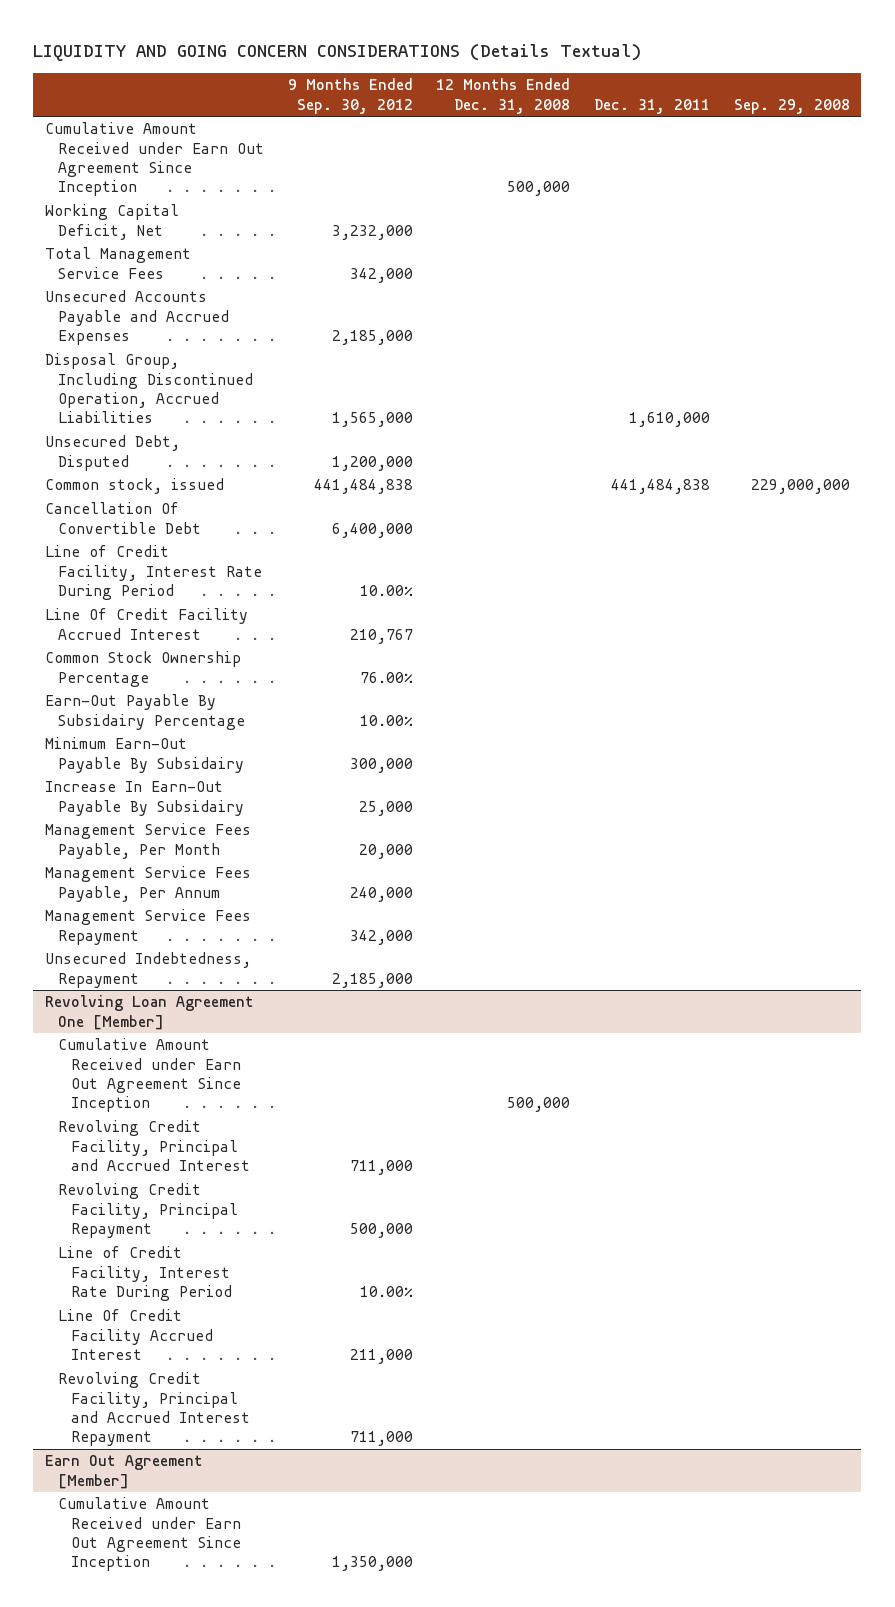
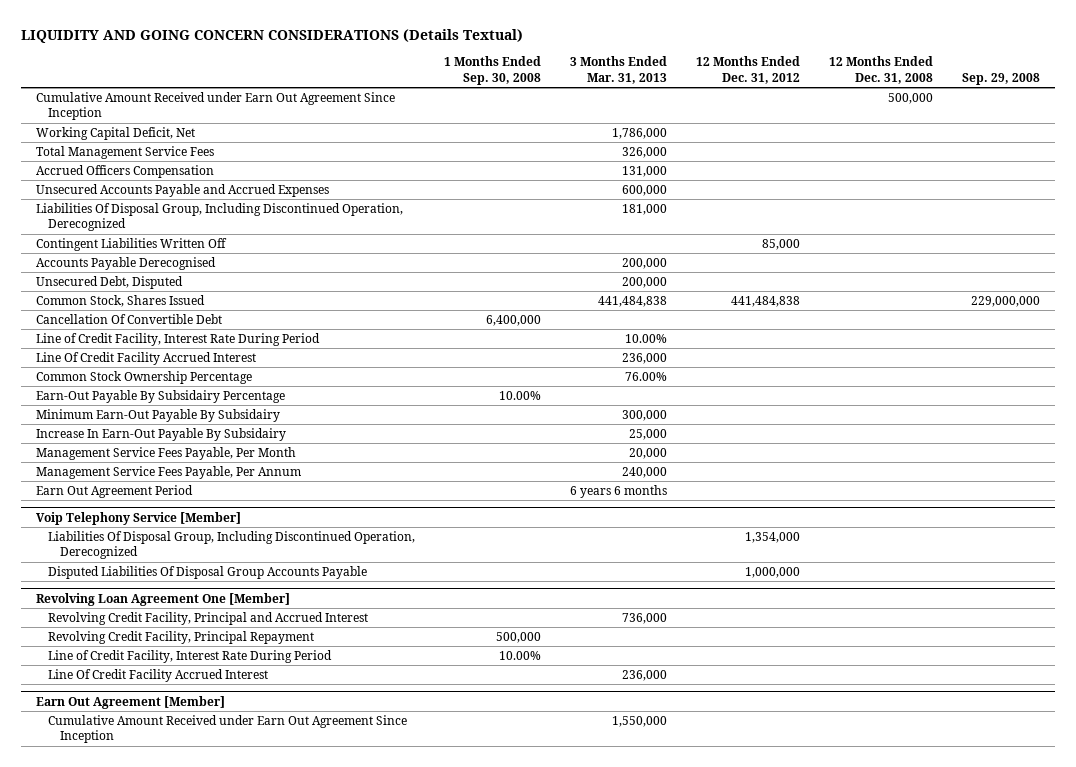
- | 9 Months Ended Sep. 30, 2012 | 12 Months Ended Dec. 31, 2008 | Dec. 31, 2011 | Sep. 29, 2008
+ | 1 Months Ended Sep. 30, 2008 | 3 Months Ended Mar. 31, 2013 | 12 Months Ended Dec. 31, 2012 | 12 Months Ended Dec. 31, 2008 | Sep. 29, 2008
+ Accrued Officers Compensation | | 131,000 | | |
- Disposal Group, Including Discontinued Operation, Accrued Liabilities | 1,565,000 | | 1,610,000 |
+ Liabilities Of Disposal Group, Including Discontinued Operation, Derecognized | | 181,000 | | |
+ Contingent Liabilities Written Off | | | 85,000 | |
+ Accounts Payable Derecognised | | 200,000 | | |
- Common stock, issued | 441,484,838 | | 441,484,838 | 229,000,000
+ Common Stock, Shares Issued | | 441,484,838 | 441,484,838 | | 229,000,000
- Management Service Fees Repayment | 342,000 | | |
- Unsecured Indebtedness, Repayment | 2,185,000 | | |
+ Earn Out Agreement Period | | 6 years 6 months | | |
+ Voip Telephony Service [Member]
+ Liabilities Of Disposal Group, Including Discontinued Operation, Derecognized | | | 1,354,000 | |
+ Disputed Liabilities Of Disposal Group Accounts Payable | | | 1,000,000 | |
@ Revolving Loan Agreement One [Member]
- Cumulative Amount Received under Earn Out Agreement Since Inception | | 500,000 | |
- Revolving Credit Facility, Principal and Accrued Interest Repayment | 711,000 | | |

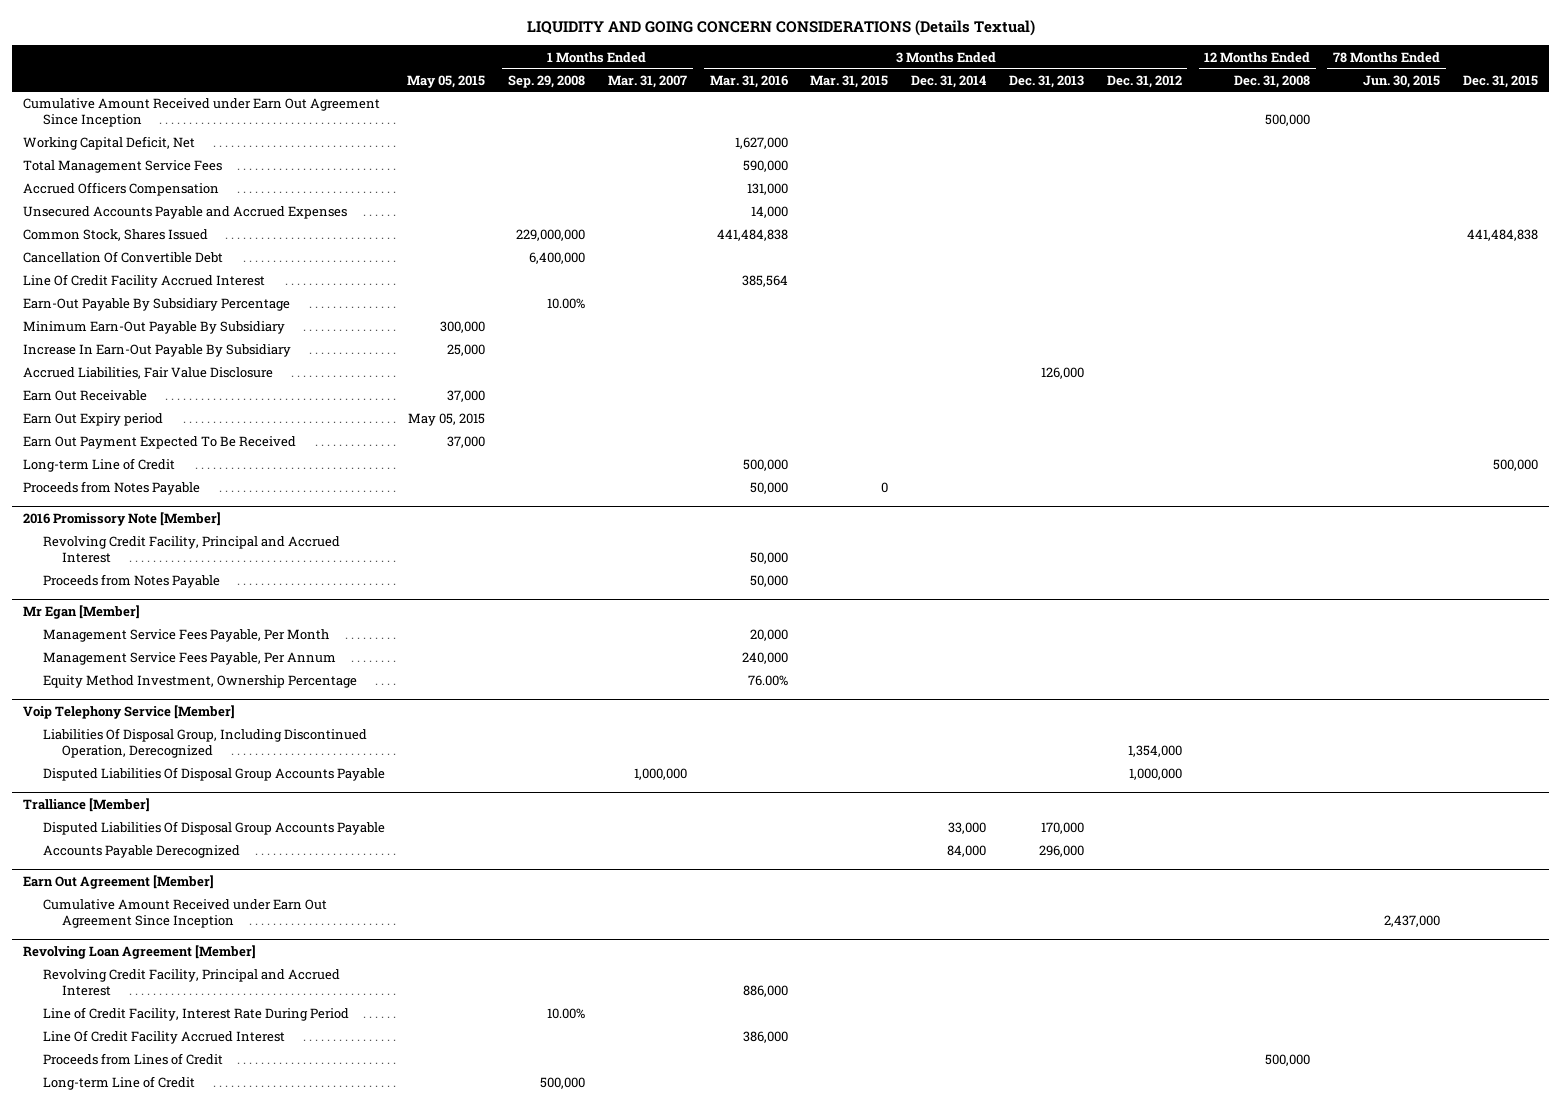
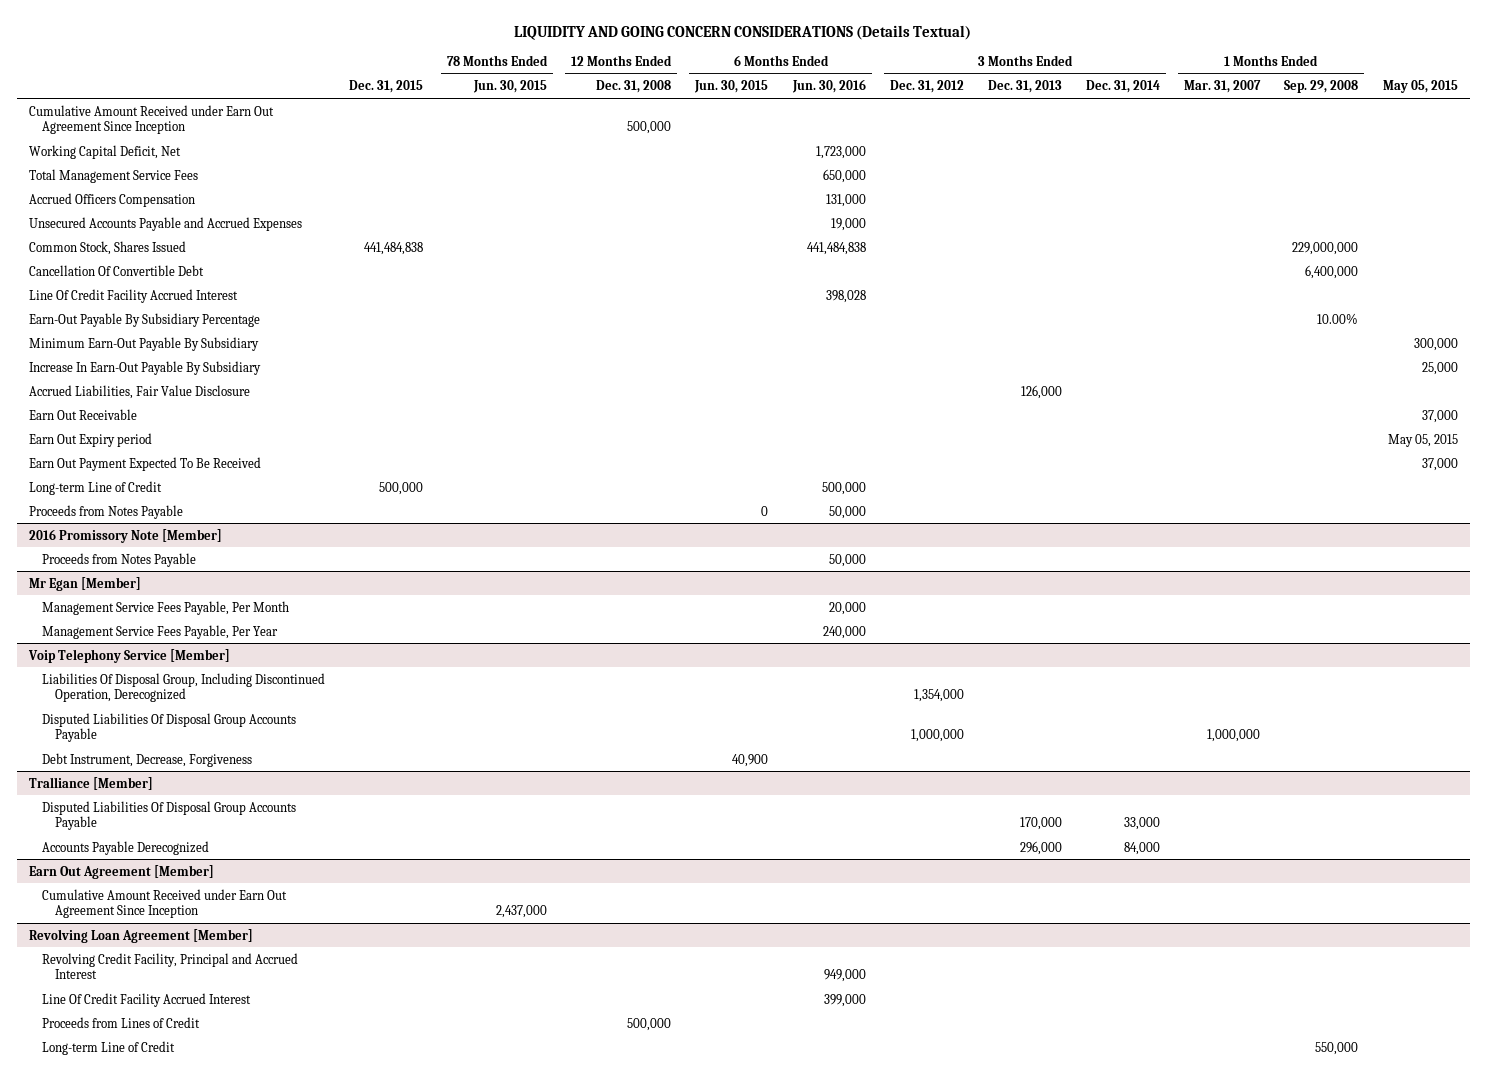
- | May 05, 2015 | 1 Months Ended Sep. 29, 2008 | 1 Months Ended Mar. 31, 2007 | 3 Months Ended Mar. 31, 2016 | 3 Months Ended Mar. 31, 2015 | 3 Months Ended Dec. 31, 2014 | 3 Months Ended Dec. 31, 2013 | 3 Months Ended Dec. 31, 2012 | 12 Months Ended Dec. 31, 2008 | 78 Months Ended Jun. 30, 2015 | Dec. 31, 2015
+ | Dec. 31, 2015 | 78 Months Ended Jun. 30, 2015 | 12 Months Ended Dec. 31, 2008 | 6 Months Ended Jun. 30, 2015 | 6 Months Ended Jun. 30, 2016 | 3 Months Ended Dec. 31, 2012 | 3 Months Ended Dec. 31, 2013 | 3 Months Ended Dec. 31, 2014 | 1 Months Ended Mar. 31, 2007 | 1 Months Ended Sep. 29, 2008 | May 05, 2015
@ 2016 Promissory Note [Member]
- Revolving Credit Facility, Principal and Accrued Interest | | | | 50,000 | | | | | | |
@ Mr Egan [Member]
- Management Service Fees Payable, Per Annum | | | | 240,000 | | | | | | |
- Equity Method Investment, Ownership Percentage | | | | 76.00% | | | | | | |
+ Management Service Fees Payable, Per Year | | | | | 240,000 | | | | | |
@ Voip Telephony Service [Member]
+ Debt Instrument, Decrease, Forgiveness | | | | 40,900 | | | | | | |
@ Revolving Loan Agreement [Member]
- Line of Credit Facility, Interest Rate During Period | | 10.00% | | | | | | | | |
- Long-term Line of Credit | | 500,000 | | | | | | | | |
+ Long-term Line of Credit | | | | | | | | | | 550,000 |

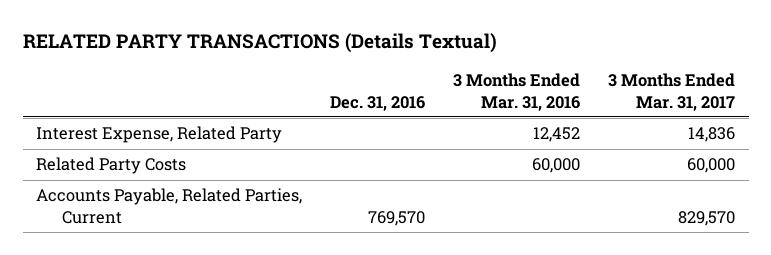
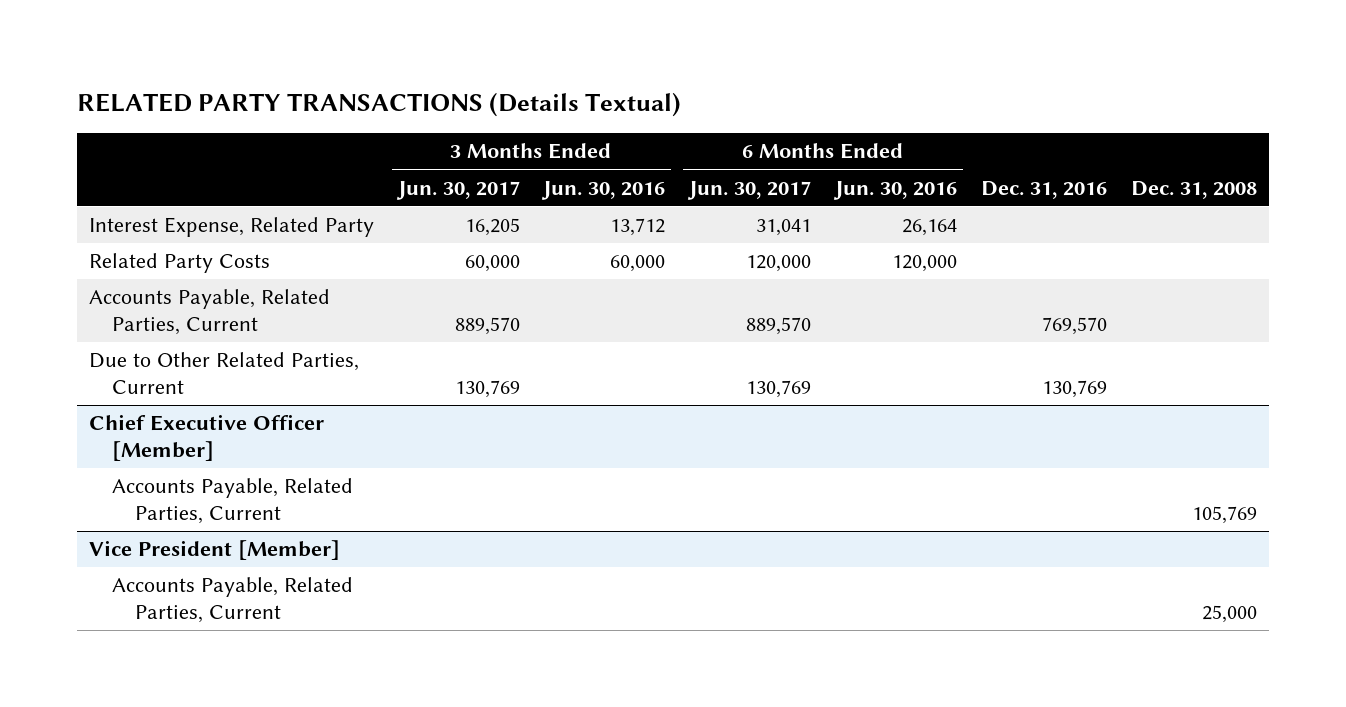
- | Dec. 31, 2016 | 3 Months Ended Mar. 31, 2016 | 3 Months Ended Mar. 31, 2017
+ | 3 Months Ended Jun. 30, 2017 | 3 Months Ended Jun. 30, 2016 | 6 Months Ended Jun. 30, 2017 | 6 Months Ended Jun. 30, 2016 | Dec. 31, 2016 | Dec. 31, 2008
+ Due to Other Related Parties, Current | 130,769 | | 130,769 | | 130,769 |
+ Chief Executive Officer [Member]
+ Accounts Payable, Related Parties, Current | | | | | | 105,769
+ Vice President [Member]
+ Accounts Payable, Related Parties, Current | | | | | | 25,000

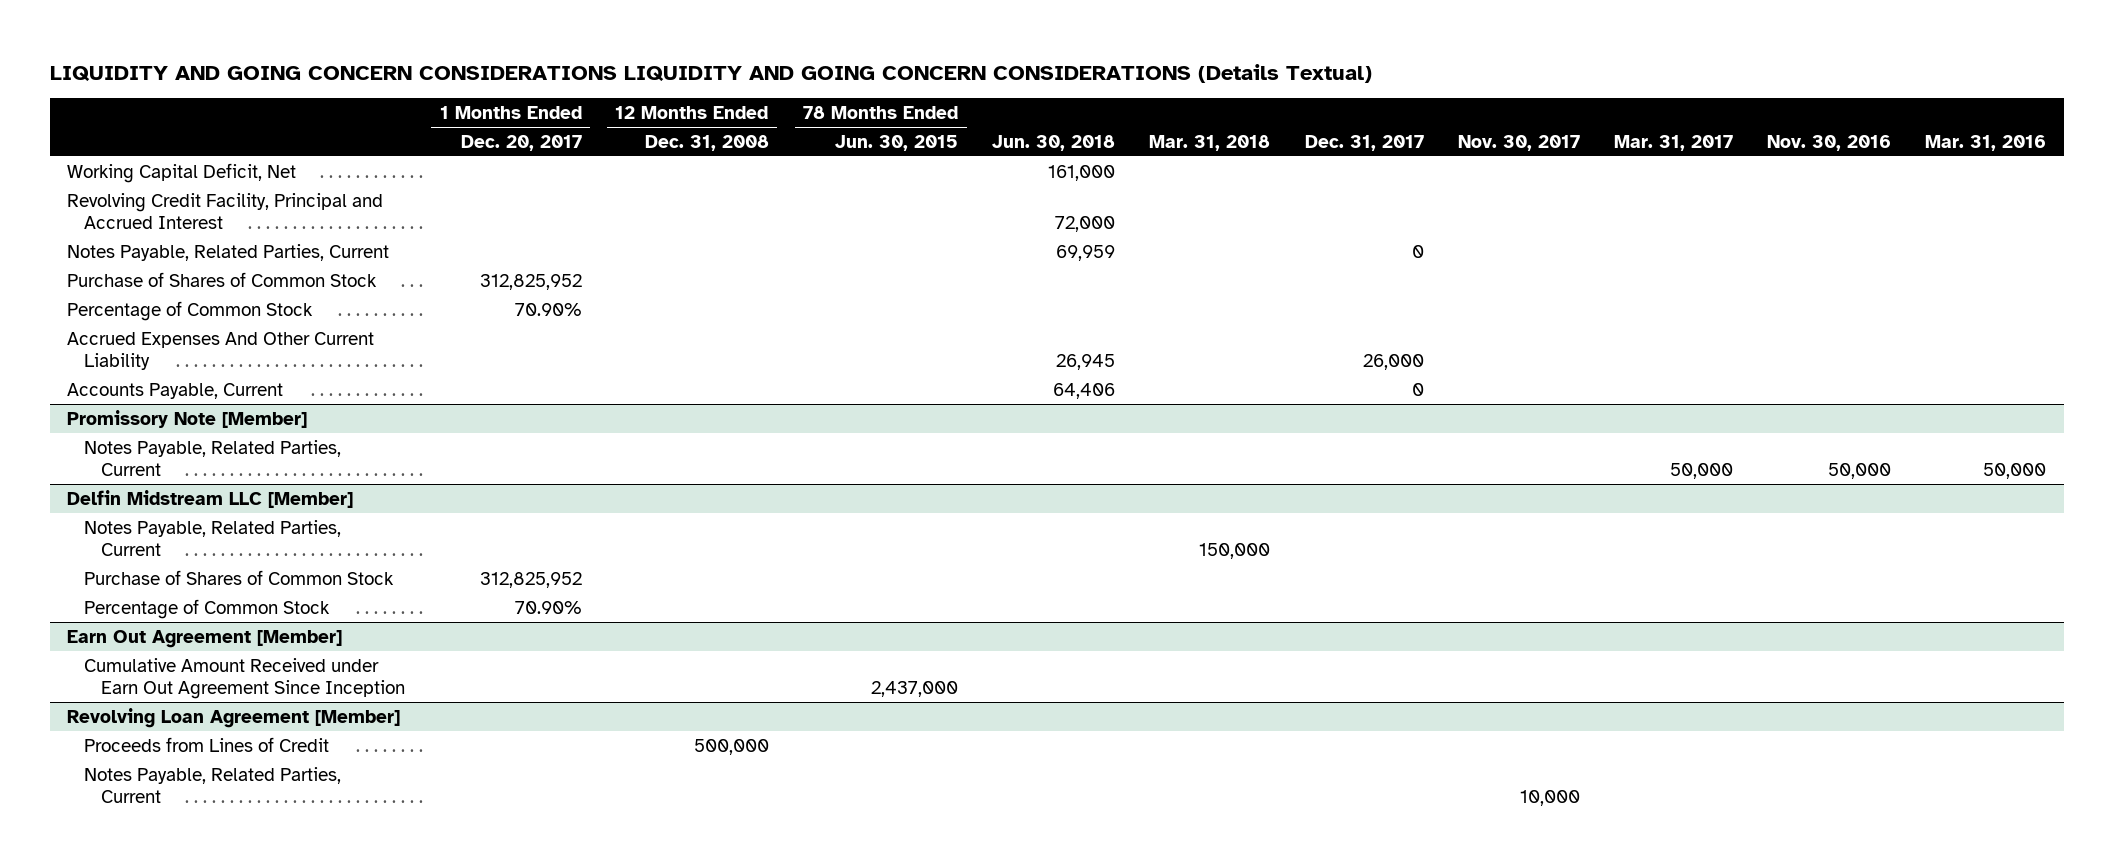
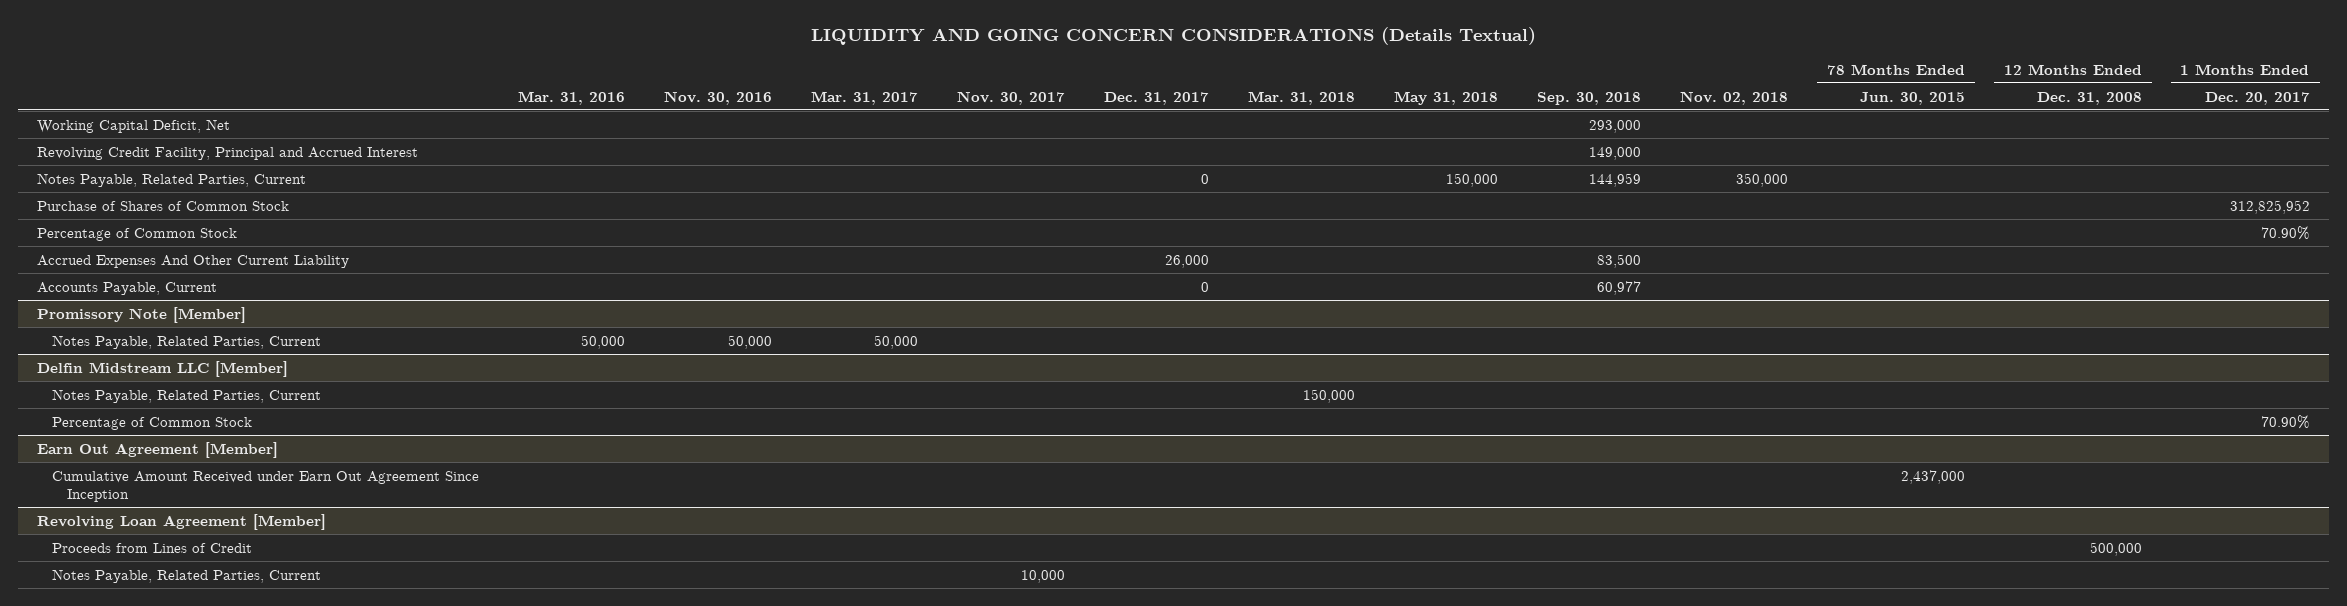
- LIQUIDITY AND GOING CONCERN CONSIDERATIONS LIQUIDITY AND GOING CONCERN CONSIDERATIONS (Details Textual)
+ LIQUIDITY AND GOING CONCERN CONSIDERATIONS (Details Textual)
- | 1 Months Ended Dec. 20, 2017 | 12 Months Ended Dec. 31, 2008 | 78 Months Ended Jun. 30, 2015 | Jun. 30, 2018 | Mar. 31, 2018 | Dec. 31, 2017 | Nov. 30, 2017 | Mar. 31, 2017 | Nov. 30, 2016 | Mar. 31, 2016
+ | Mar. 31, 2016 | Nov. 30, 2016 | Mar. 31, 2017 | Nov. 30, 2017 | Dec. 31, 2017 | Mar. 31, 2018 | May 31, 2018 | Sep. 30, 2018 | Nov. 02, 2018 | 78 Months Ended Jun. 30, 2015 | 12 Months Ended Dec. 31, 2008 | 1 Months Ended Dec. 20, 2017
@ Delfin Midstream LLC [Member]
- Purchase of Shares of Common Stock | 312,825,952 | | | | | | | | |

